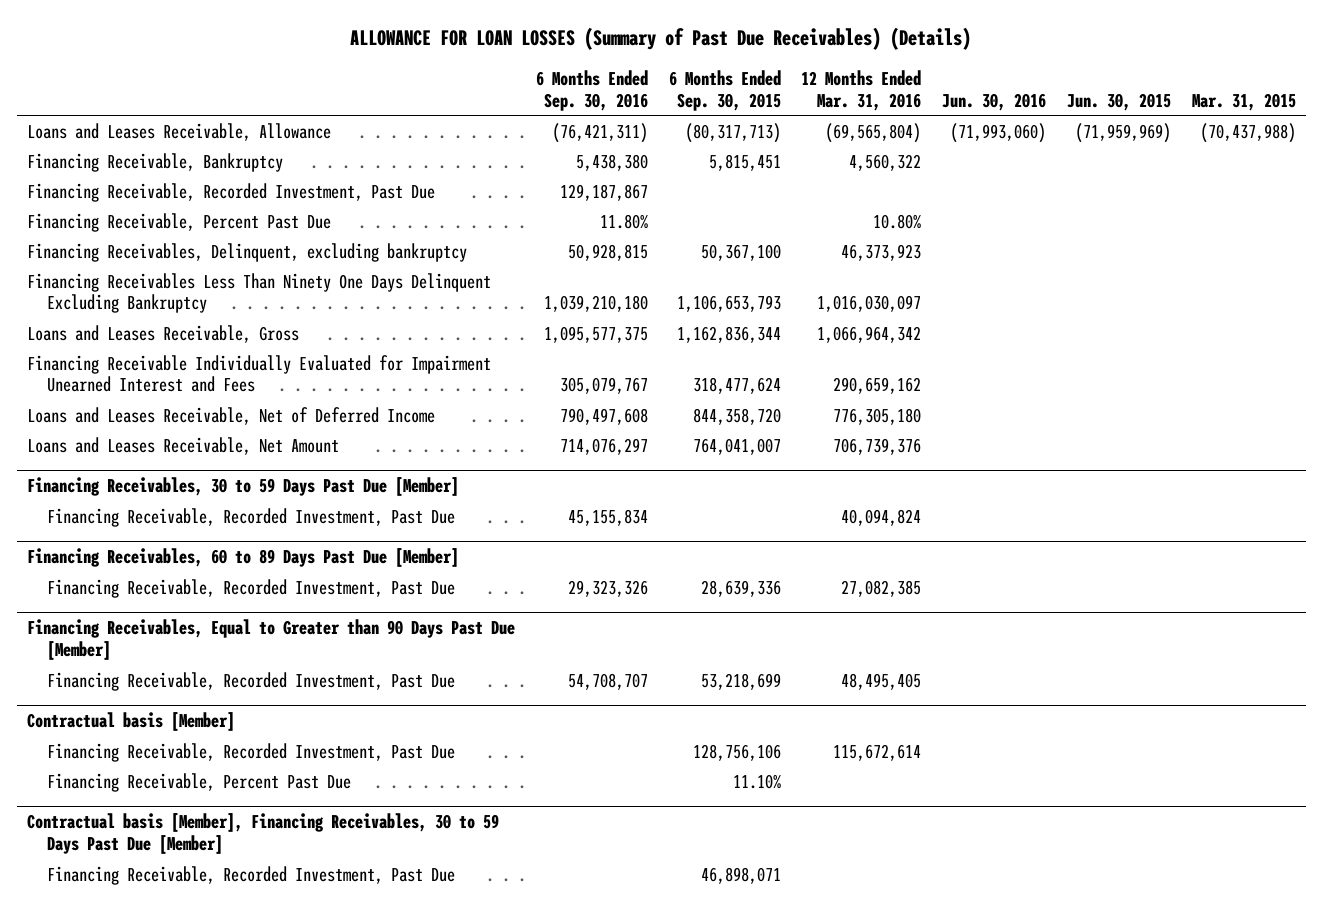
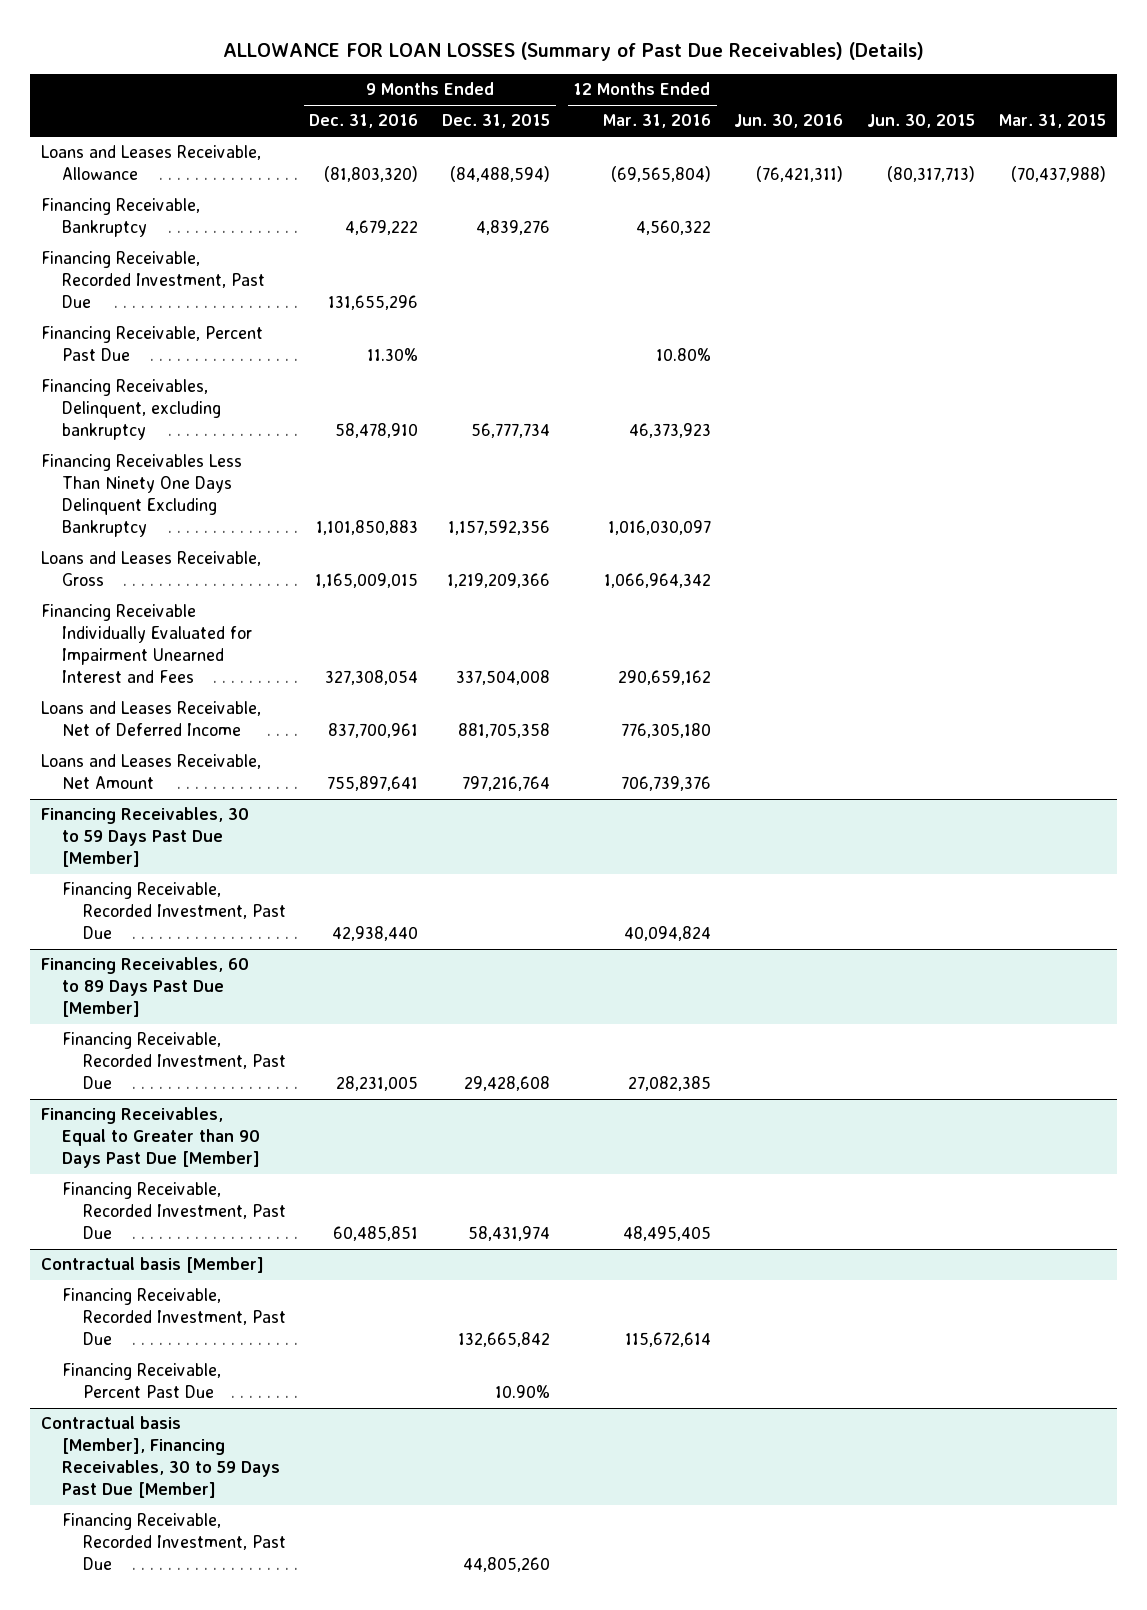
- | 6 Months Ended Sep. 30, 2016 | 6 Months Ended Sep. 30, 2015 | 12 Months Ended Mar. 31, 2016 | Jun. 30, 2016 | Jun. 30, 2015 | Mar. 31, 2015
+ | 9 Months Ended Dec. 31, 2016 | 9 Months Ended Dec. 31, 2015 | 12 Months Ended Mar. 31, 2016 | Jun. 30, 2016 | Jun. 30, 2015 | Mar. 31, 2015
- Loans and Leases Receivable, Allowance | (76,421,311) | (80,317,713) | (69,565,804) | (71,993,060) | (71,959,969) | (70,437,988)
+ Loans and Leases Receivable, Allowance | (81,803,320) | (84,488,594) | (69,565,804) | (76,421,311) | (80,317,713) | (70,437,988)

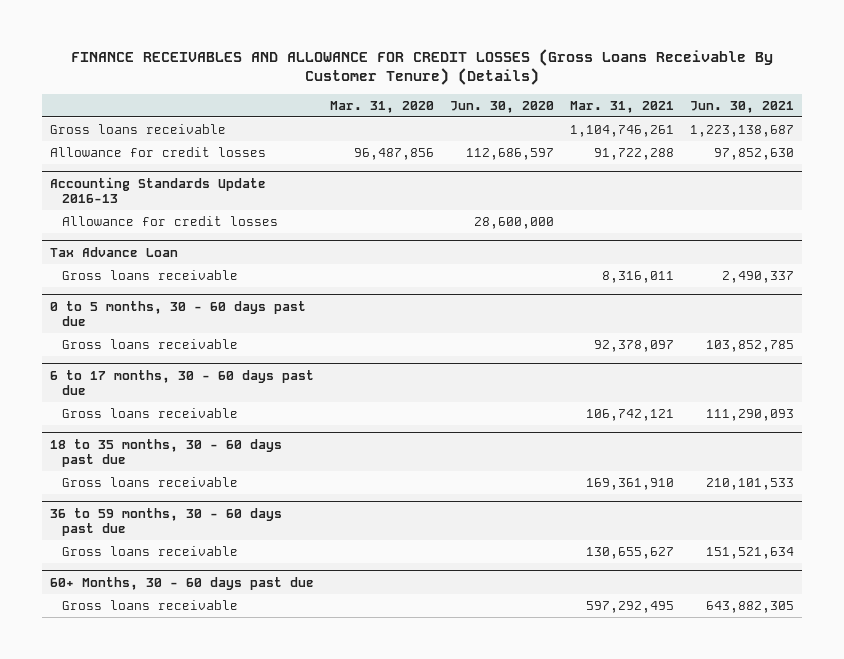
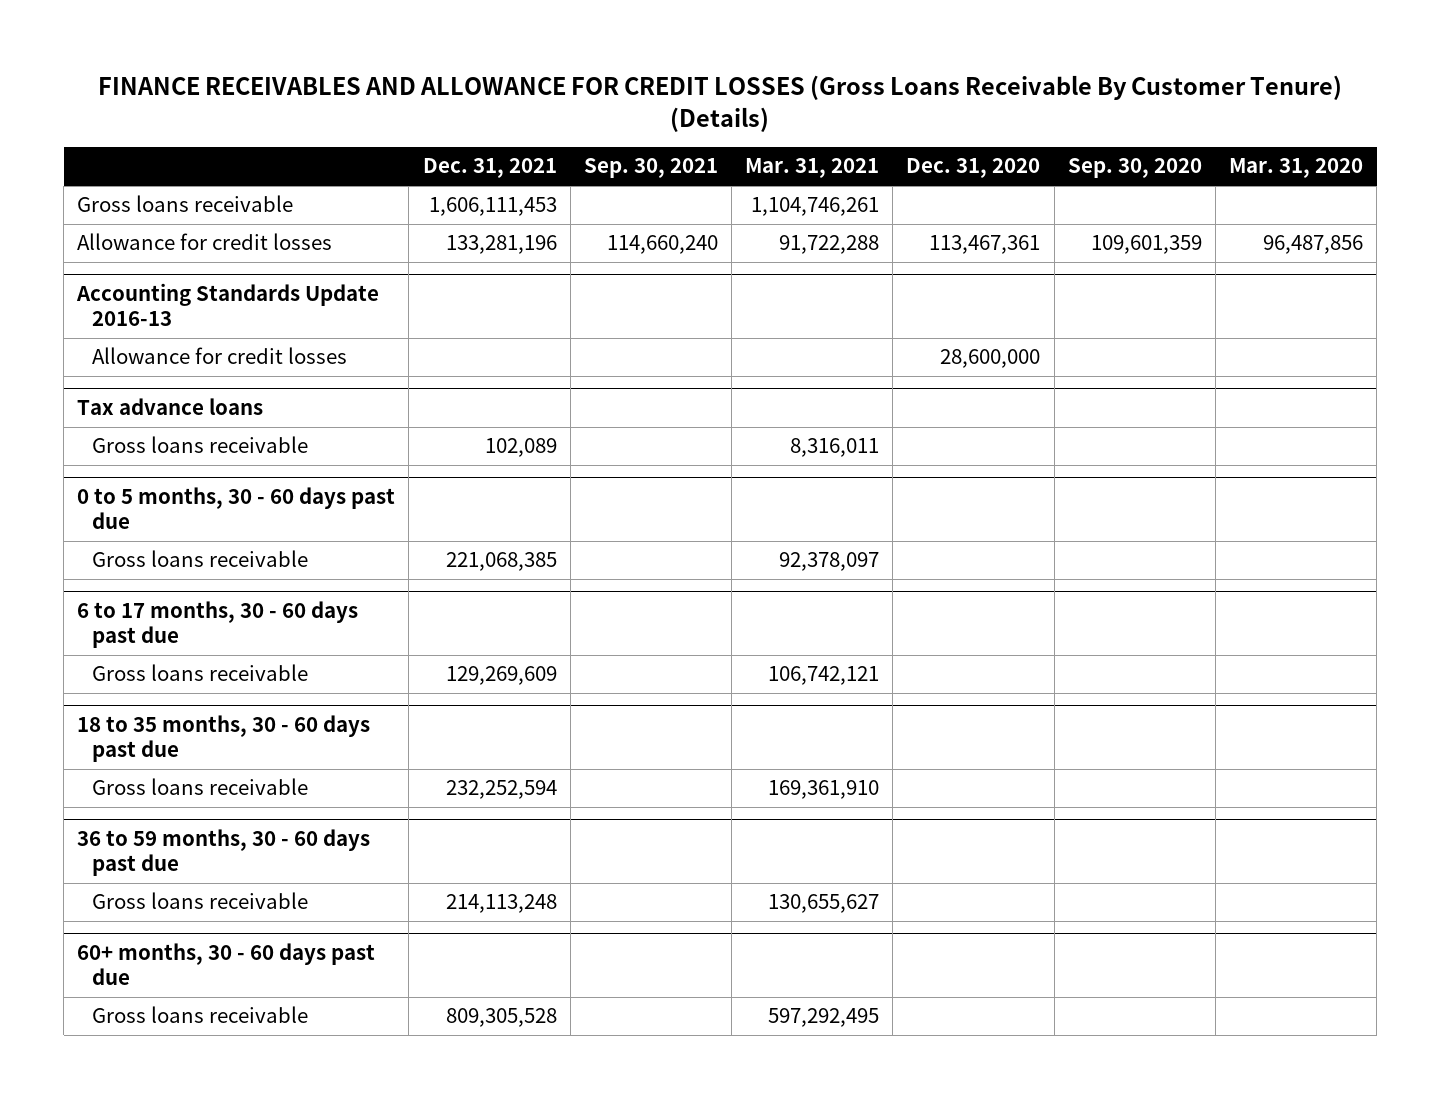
- | Mar. 31, 2020 | Jun. 30, 2020 | Mar. 31, 2021 | Jun. 30, 2021
+ | Dec. 31, 2021 | Sep. 30, 2021 | Mar. 31, 2021 | Dec. 31, 2020 | Sep. 30, 2020 | Mar. 31, 2020
- Tax Advance Loan
+ Tax advance loans
- 60+ Months, 30 - 60 days past due
+ 60+ months, 30 - 60 days past due

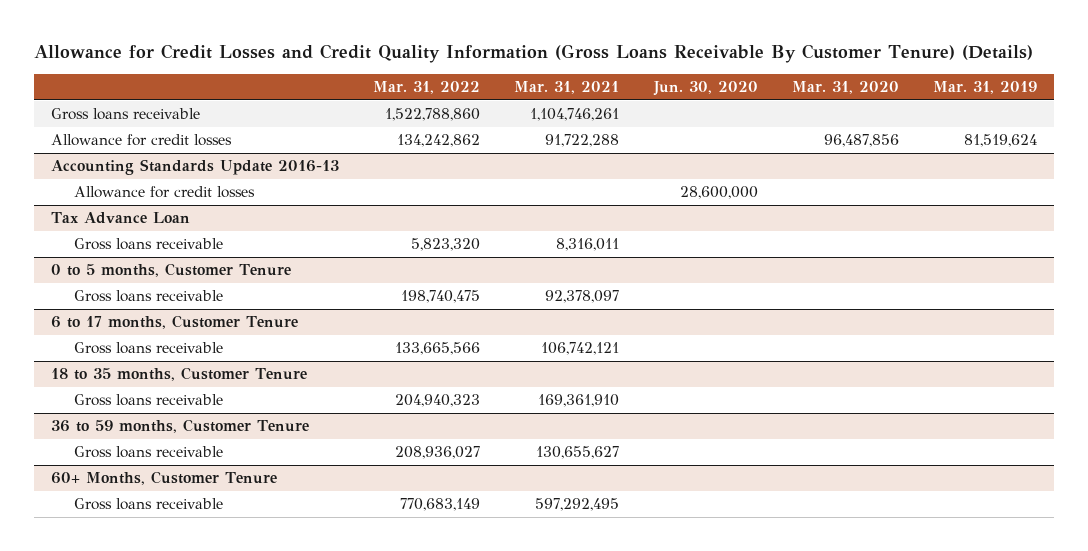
- FINANCE RECEIVABLES AND ALLOWANCE FOR CREDIT LOSSES (Gross Loans Receivable By Customer Tenure) (Details)
+ Allowance for Credit Losses and Credit Quality Information (Gross Loans Receivable By Customer Tenure) (Details)
- | Dec. 31, 2021 | Sep. 30, 2021 | Mar. 31, 2021 | Dec. 31, 2020 | Sep. 30, 2020 | Mar. 31, 2020
+ | Mar. 31, 2022 | Mar. 31, 2021 | Jun. 30, 2020 | Mar. 31, 2020 | Mar. 31, 2019
- Tax advance loans
+ Tax Advance Loan
- 0 to 5 months, 30 - 60 days past due
+ 0 to 5 months, Customer Tenure
- 6 to 17 months, 30 - 60 days past due
+ 6 to 17 months, Customer Tenure
- 18 to 35 months, 30 - 60 days past due
+ 18 to 35 months, Customer Tenure
- 36 to 59 months, 30 - 60 days past due
+ 36 to 59 months, Customer Tenure
- 60+ months, 30 - 60 days past due
+ 60+ Months, Customer Tenure

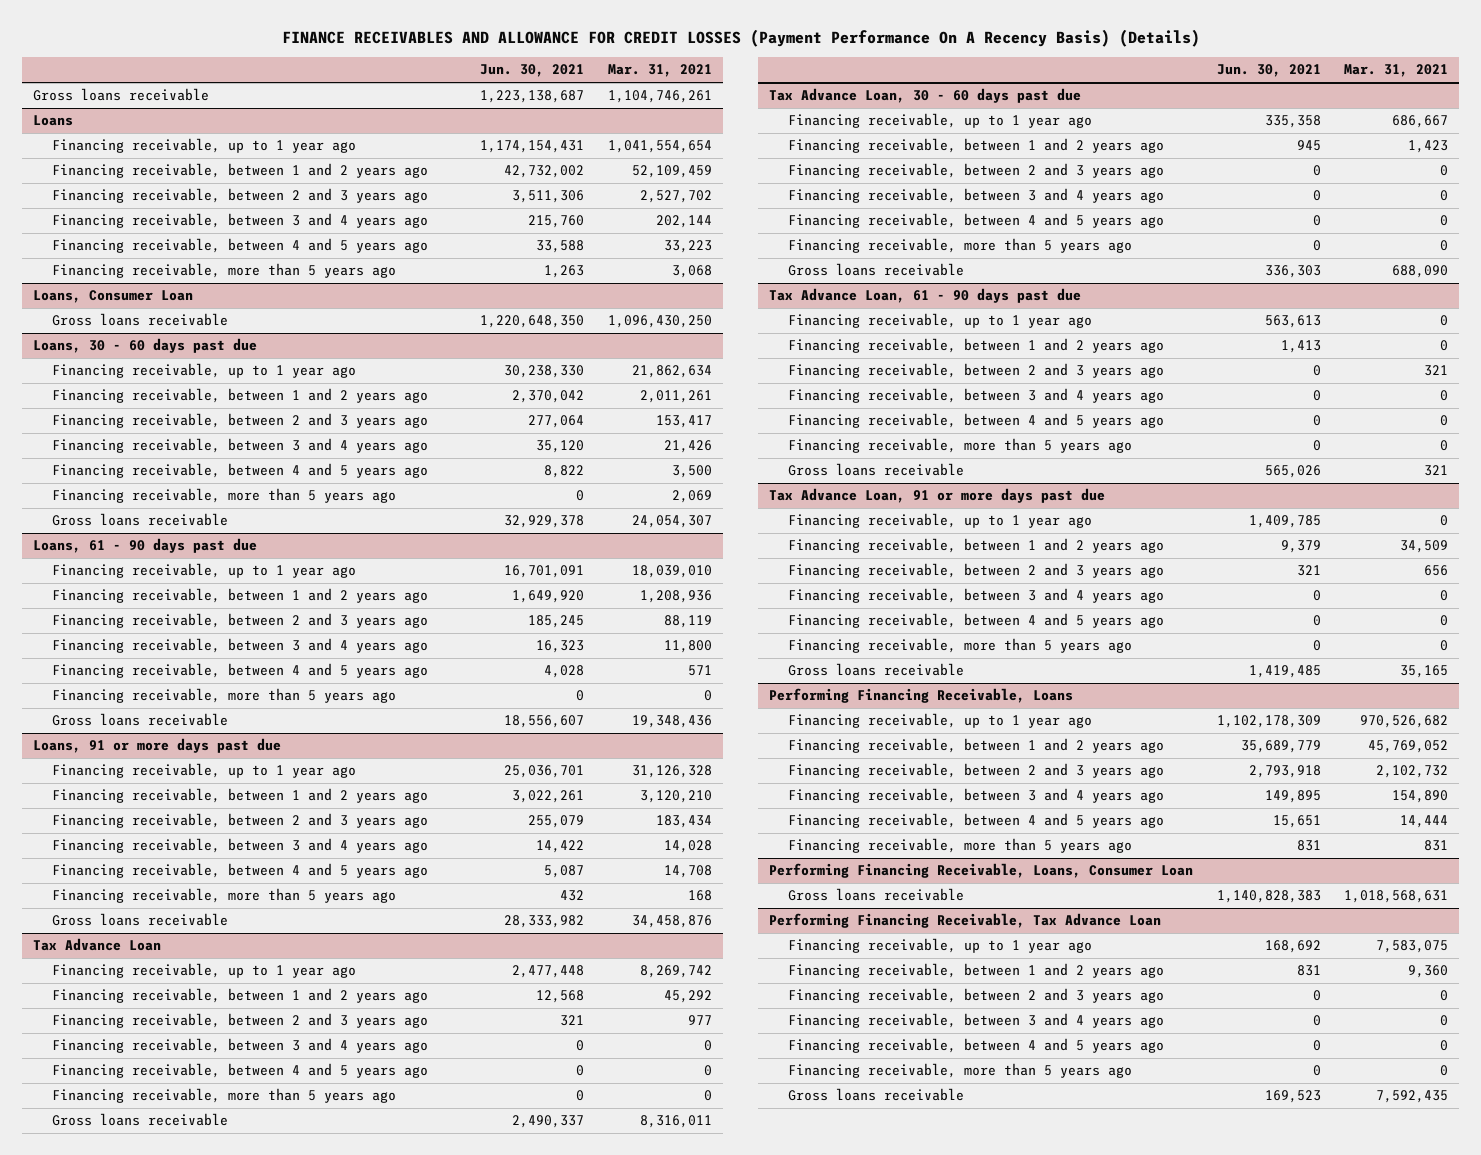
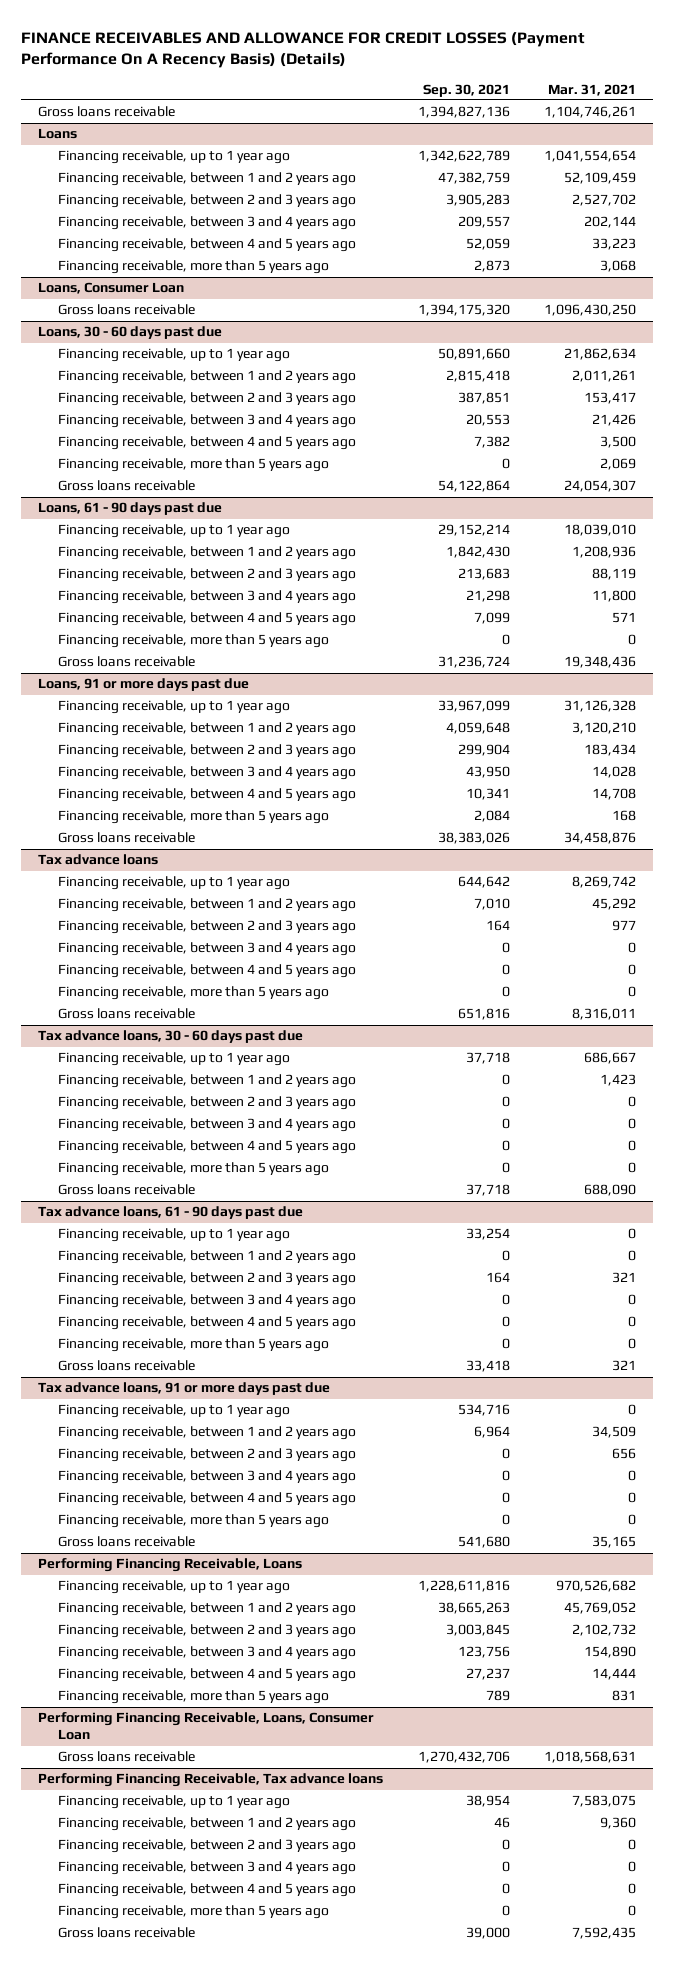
- | Jun. 30, 2021 | Mar. 31, 2021
+ | Sep. 30, 2021 | Mar. 31, 2021
- Tax Advance Loan
+ Tax advance loans
- Tax Advance Loan, 30 - 60 days past due
+ Tax advance loans, 30 - 60 days past due
- Tax Advance Loan, 61 - 90 days past due
+ Tax advance loans, 61 - 90 days past due
- Tax Advance Loan, 91 or more days past due
+ Tax advance loans, 91 or more days past due
- Performing Financing Receivable, Tax Advance Loan
+ Performing Financing Receivable, Tax advance loans

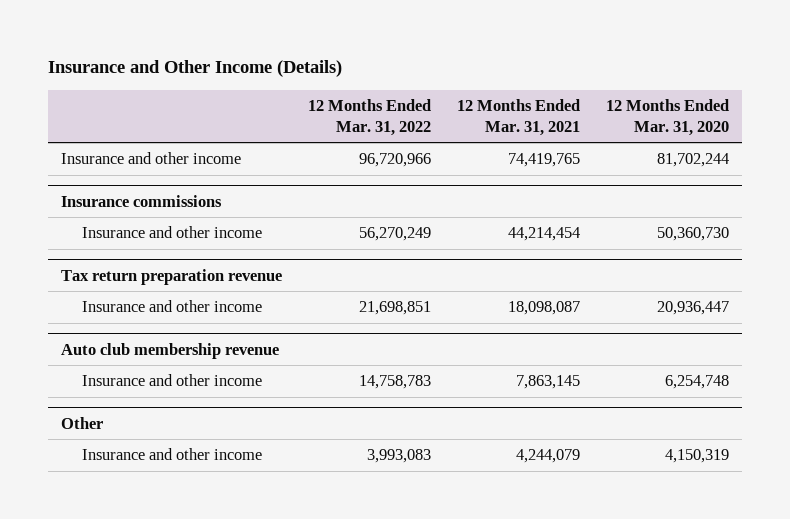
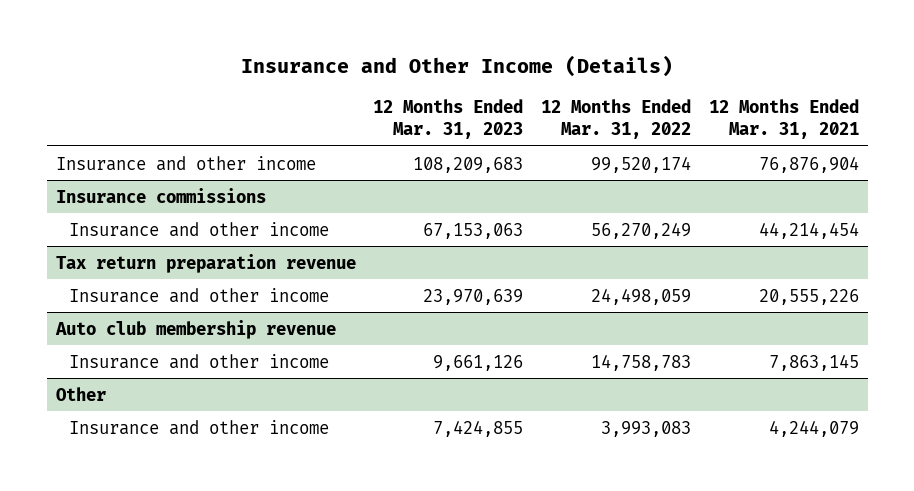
- | 12 Months Ended Mar. 31, 2022 | 12 Months Ended Mar. 31, 2021 | 12 Months Ended Mar. 31, 2020
+ | 12 Months Ended Mar. 31, 2023 | 12 Months Ended Mar. 31, 2022 | 12 Months Ended Mar. 31, 2021
- Insurance and other income | 96,720,966 | 74,419,765 | 81,702,244
+ Insurance and other income | 108,209,683 | 99,520,174 | 76,876,904
@ Tax return preparation revenue
- Insurance and other income | 21,698,851 | 18,098,087 | 20,936,447
+ Insurance and other income | 23,970,639 | 24,498,059 | 20,555,226

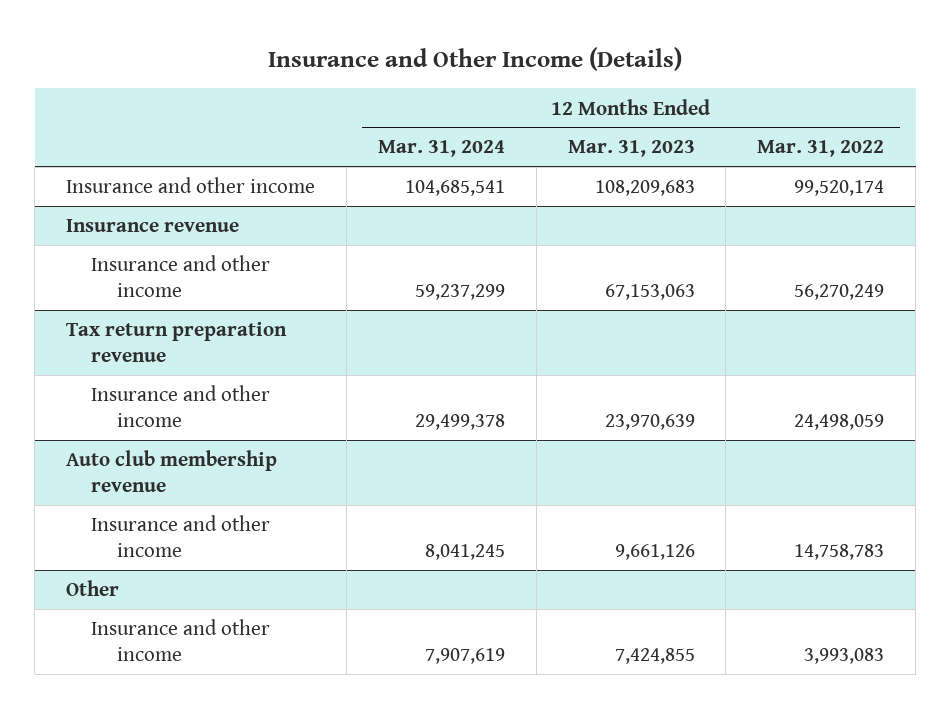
- | 12 Months Ended Mar. 31, 2023 | 12 Months Ended Mar. 31, 2022 | 12 Months Ended Mar. 31, 2021
+ | 12 Months Ended Mar. 31, 2024 | 12 Months Ended Mar. 31, 2023 | 12 Months Ended Mar. 31, 2022
- Insurance commissions
+ Insurance revenue

